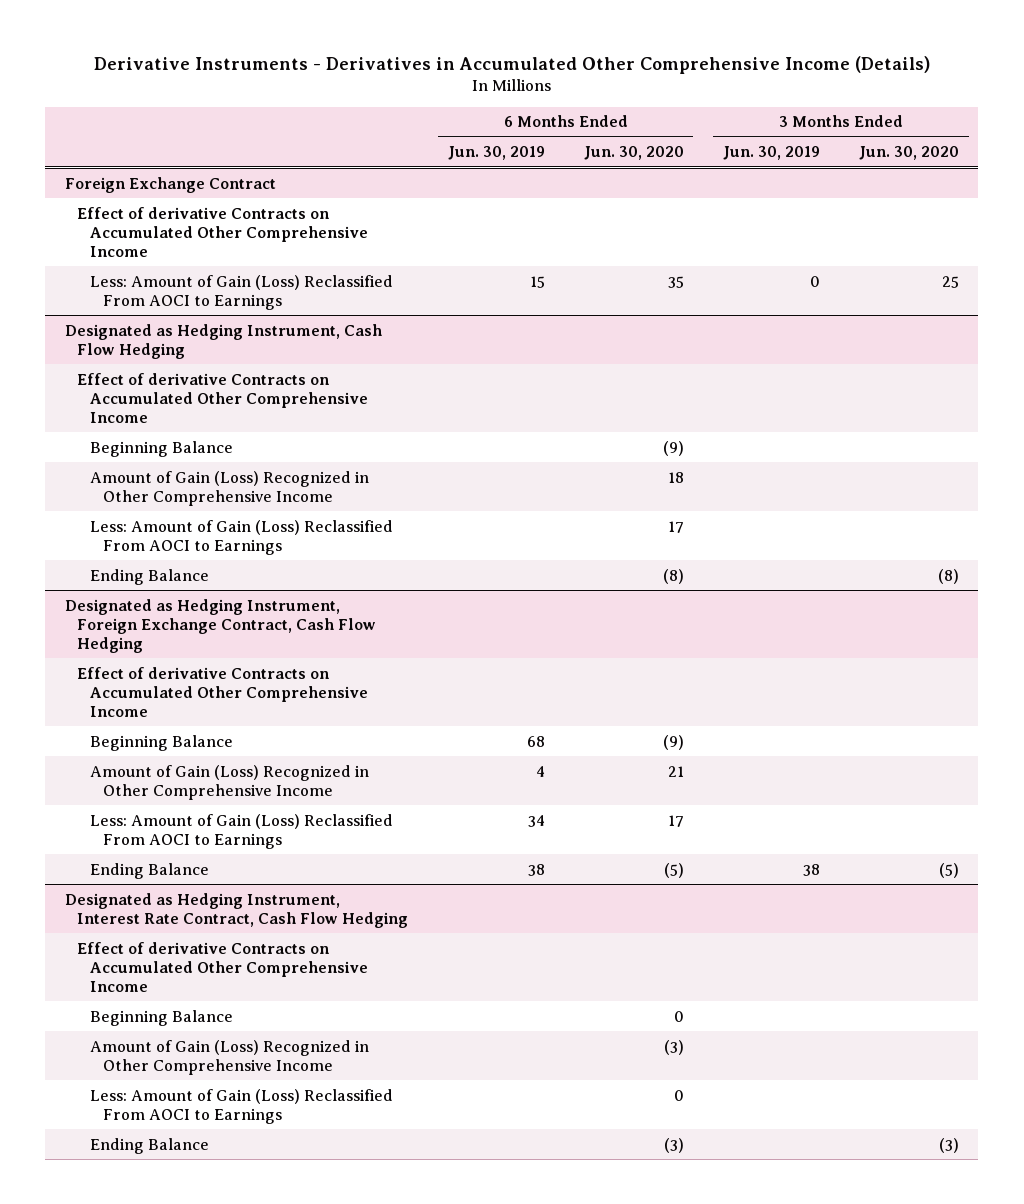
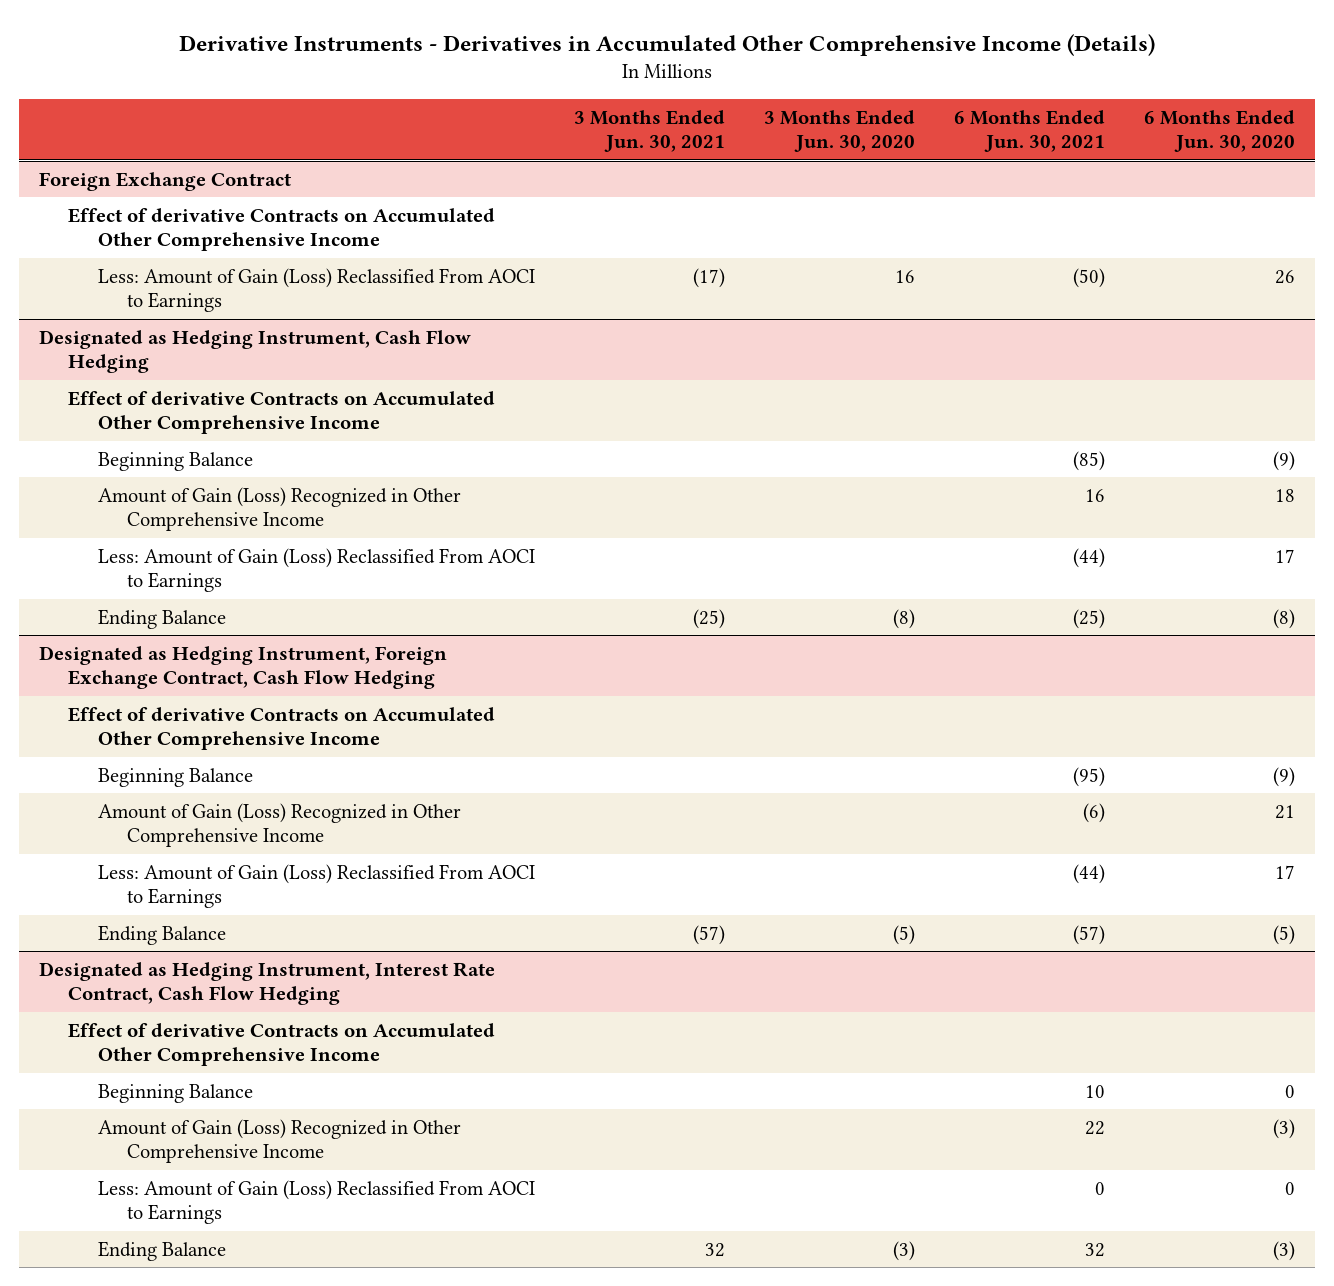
- | 6 Months Ended Jun. 30, 2019 | 6 Months Ended Jun. 30, 2020 | 3 Months Ended Jun. 30, 2019 | 3 Months Ended Jun. 30, 2020
+ | 3 Months Ended Jun. 30, 2021 | 3 Months Ended Jun. 30, 2020 | 6 Months Ended Jun. 30, 2021 | 6 Months Ended Jun. 30, 2020
@ Foreign Exchange Contract
- Less: Amount of Gain (Loss) Reclassified From AOCI to Earnings | 15 | 35 | 0 | 25
+ Less: Amount of Gain (Loss) Reclassified From AOCI to Earnings | (17) | 16 | (50) | 26

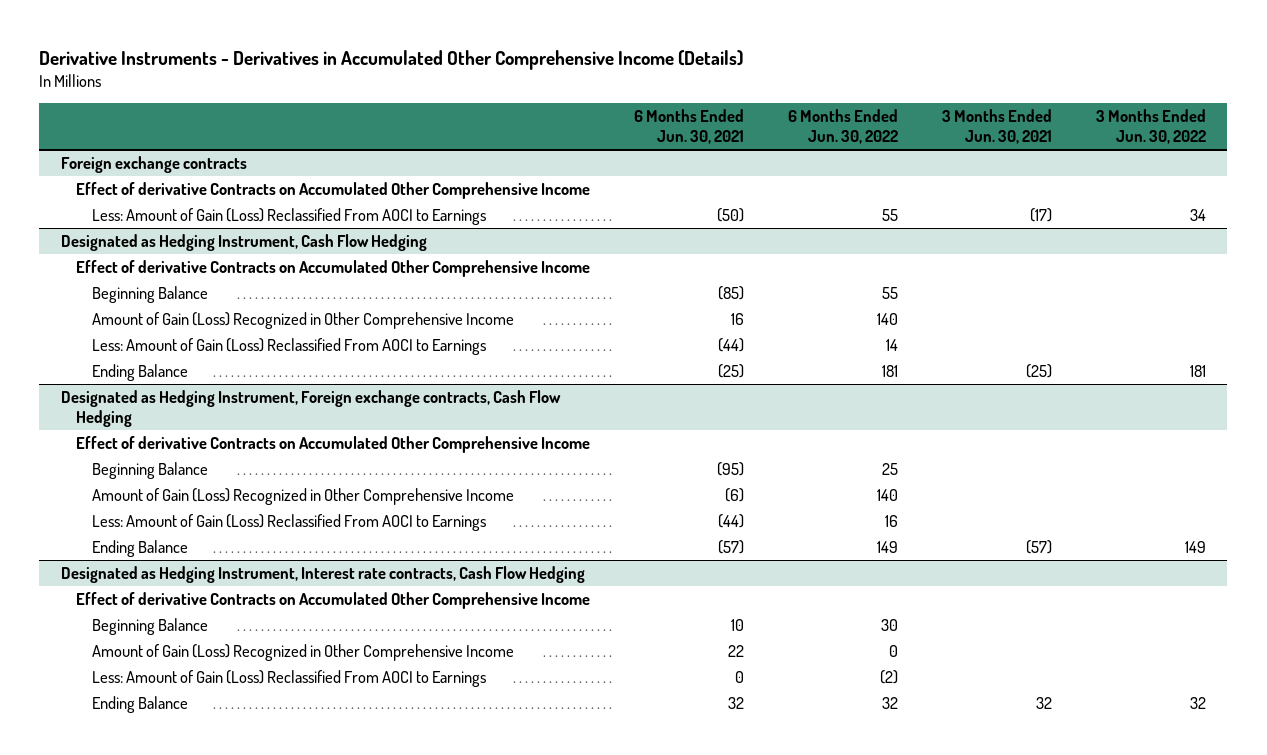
- | 3 Months Ended Jun. 30, 2021 | 3 Months Ended Jun. 30, 2020 | 6 Months Ended Jun. 30, 2021 | 6 Months Ended Jun. 30, 2020
+ | 6 Months Ended Jun. 30, 2021 | 6 Months Ended Jun. 30, 2022 | 3 Months Ended Jun. 30, 2021 | 3 Months Ended Jun. 30, 2022
- Foreign Exchange Contract
+ Foreign exchange contracts
- Designated as Hedging Instrument, Foreign Exchange Contract, Cash Flow Hedging
+ Designated as Hedging Instrument, Foreign exchange contracts, Cash Flow Hedging
- Designated as Hedging Instrument, Interest Rate Contract, Cash Flow Hedging
+ Designated as Hedging Instrument, Interest rate contracts, Cash Flow Hedging

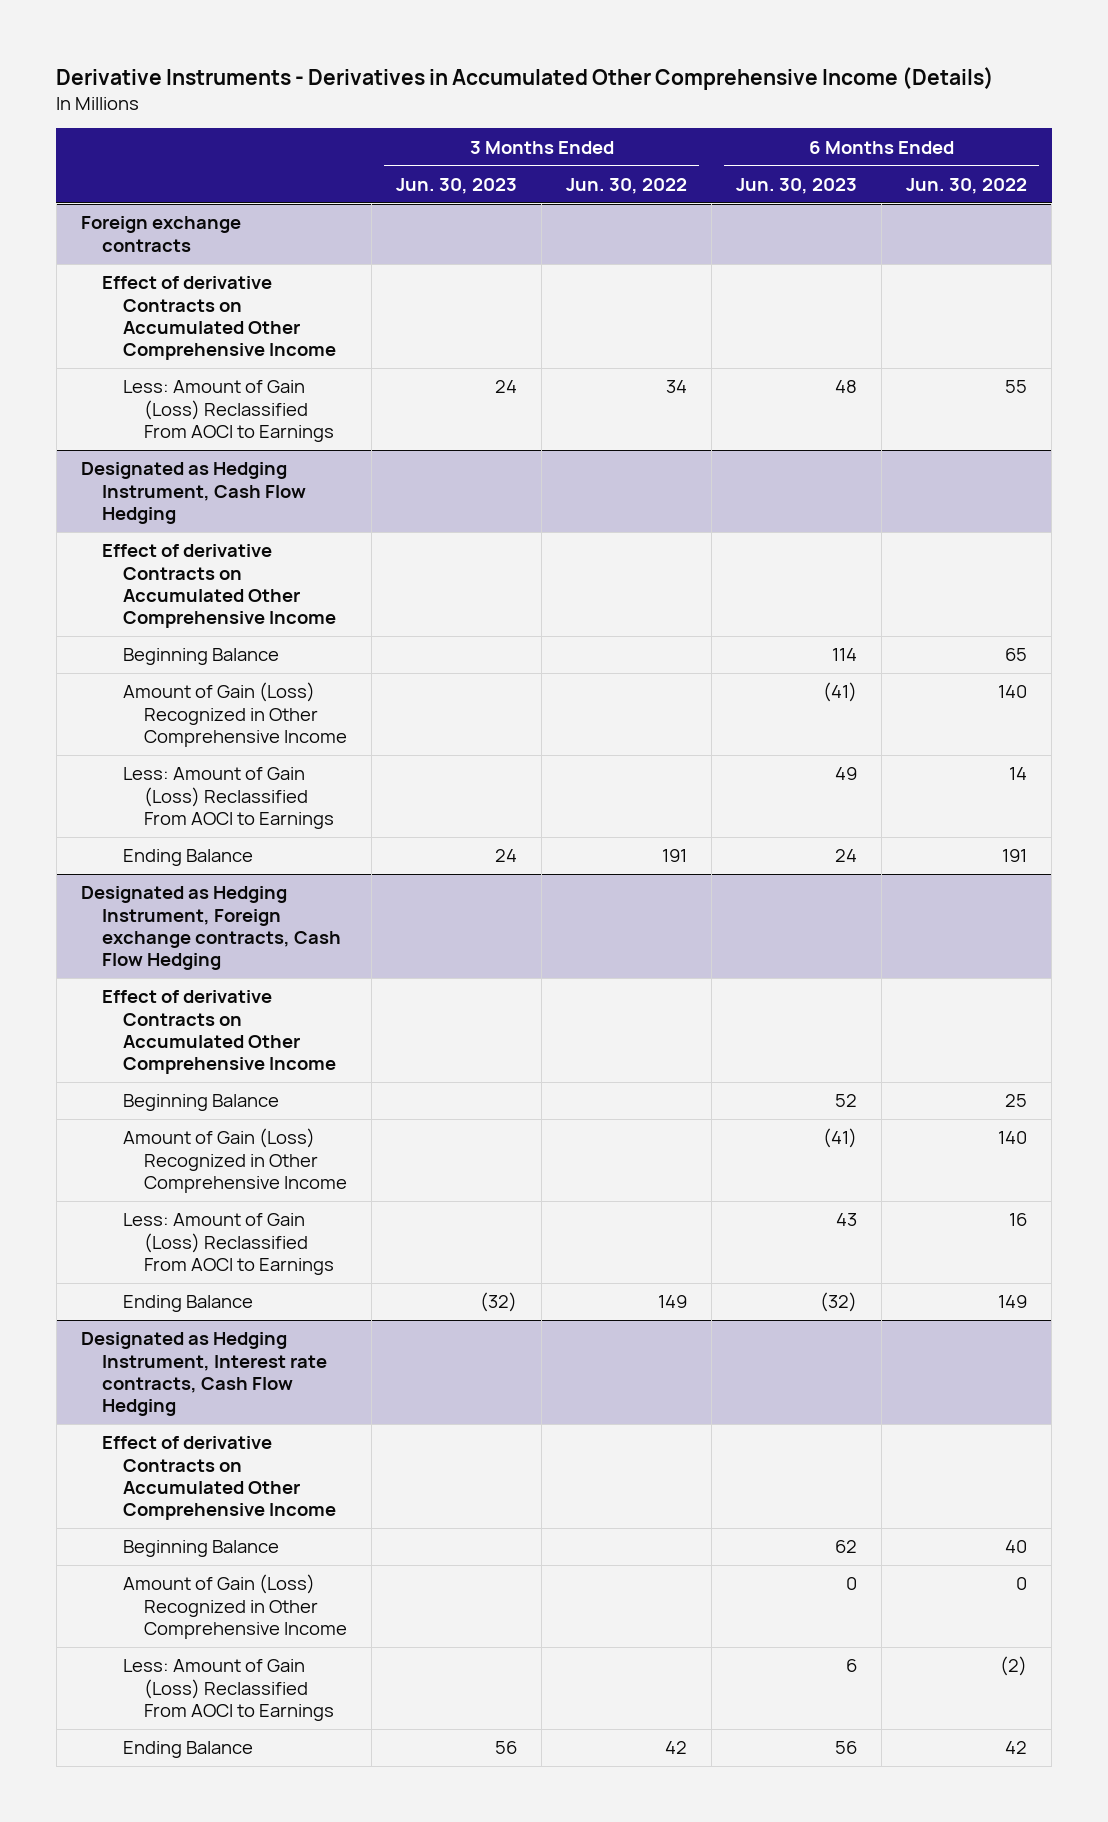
- | 6 Months Ended Jun. 30, 2021 | 6 Months Ended Jun. 30, 2022 | 3 Months Ended Jun. 30, 2021 | 3 Months Ended Jun. 30, 2022
+ | 3 Months Ended Jun. 30, 2023 | 3 Months Ended Jun. 30, 2022 | 6 Months Ended Jun. 30, 2023 | 6 Months Ended Jun. 30, 2022
@ Designated as Hedging Instrument, Cash Flow Hedging
- Beginning Balance | (85) | 55 | |
+ Beginning Balance | | | 114 | 65
- Ending Balance | (25) | 181 | (25) | 181
+ Ending Balance | 24 | 191 | 24 | 191
@ Designated as Hedging Instrument, Interest rate contracts, Cash Flow Hedging
- Beginning Balance | 10 | 30 | |
+ Beginning Balance | | | 62 | 40
- Ending Balance | 32 | 32 | 32 | 32
+ Ending Balance | 56 | 42 | 56 | 42

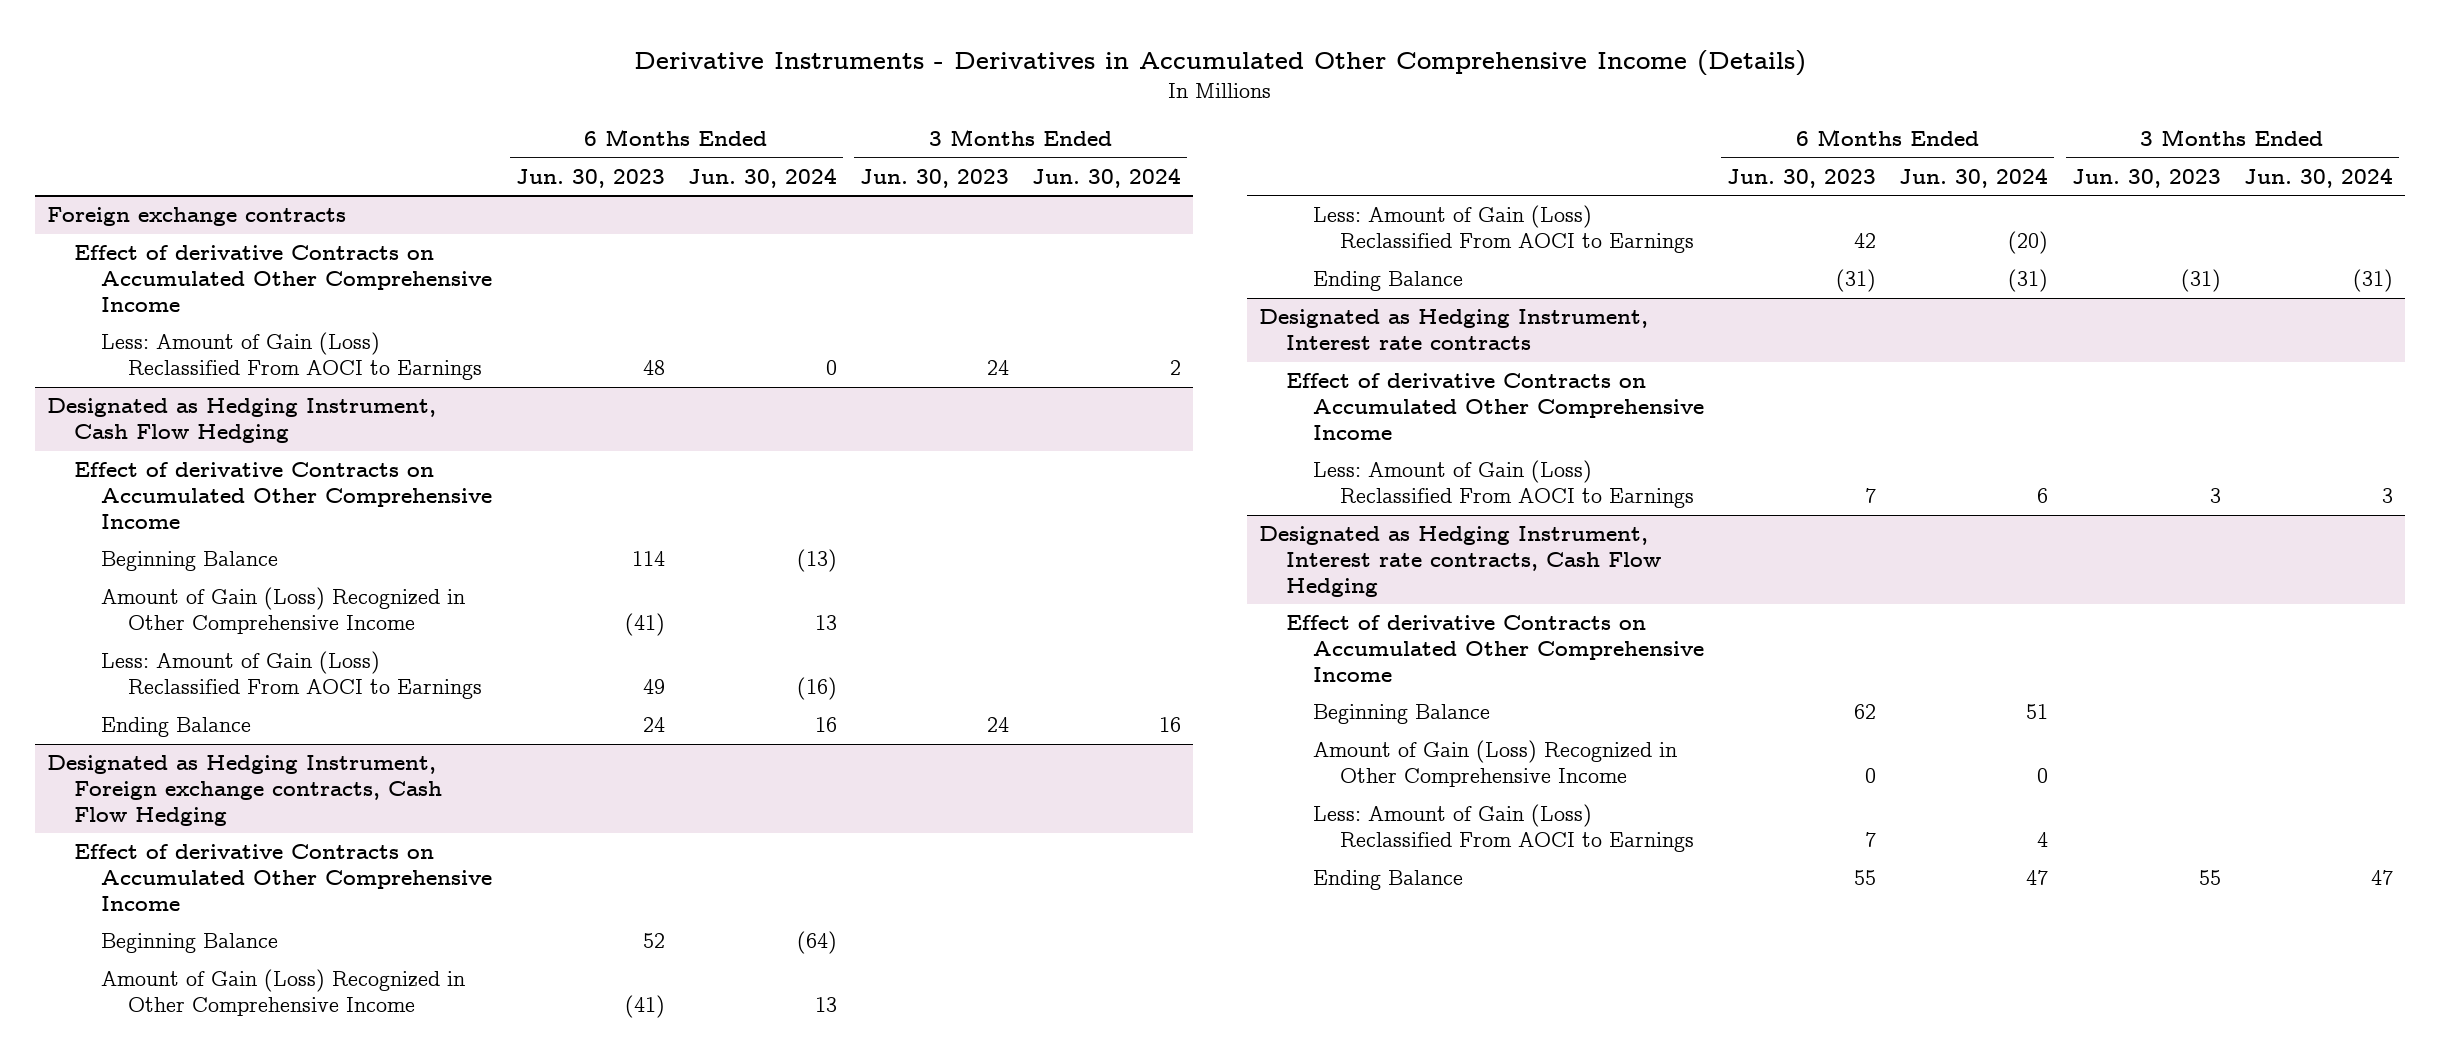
- | 3 Months Ended Jun. 30, 2023 | 3 Months Ended Jun. 30, 2022 | 6 Months Ended Jun. 30, 2023 | 6 Months Ended Jun. 30, 2022
+ | 6 Months Ended Jun. 30, 2023 | 6 Months Ended Jun. 30, 2024 | 3 Months Ended Jun. 30, 2023 | 3 Months Ended Jun. 30, 2024
@ Designated as Hedging Instrument, Foreign exchange contracts, Cash Flow Hedging
- Less: Amount of Gain (Loss) Reclassified From AOCI to Earnings | | | 43 | 16
- Ending Balance | (32) | 149 | (32) | 149
+ Less: Amount of Gain (Loss) Reclassified From AOCI to Earnings | 42 | (20) | |
+ Ending Balance | (31) | (31) | (31) | (31)
+ Designated as Hedging Instrument, Interest rate contracts
+ Effect of derivative Contracts on Accumulated Other Comprehensive Income
+ Less: Amount of Gain (Loss) Reclassified From AOCI to Earnings | 7 | 6 | 3 | 3
@ Designated as Hedging Instrument, Interest rate contracts, Cash Flow Hedging
- Less: Amount of Gain (Loss) Reclassified From AOCI to Earnings | | | 6 | (2)
- Ending Balance | 56 | 42 | 56 | 42
+ Less: Amount of Gain (Loss) Reclassified From AOCI to Earnings | 7 | 4 | |
+ Ending Balance | 55 | 47 | 55 | 47

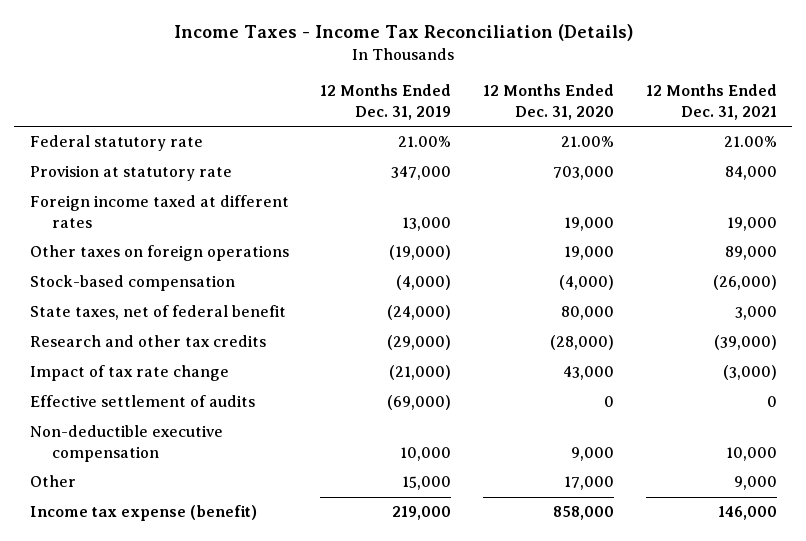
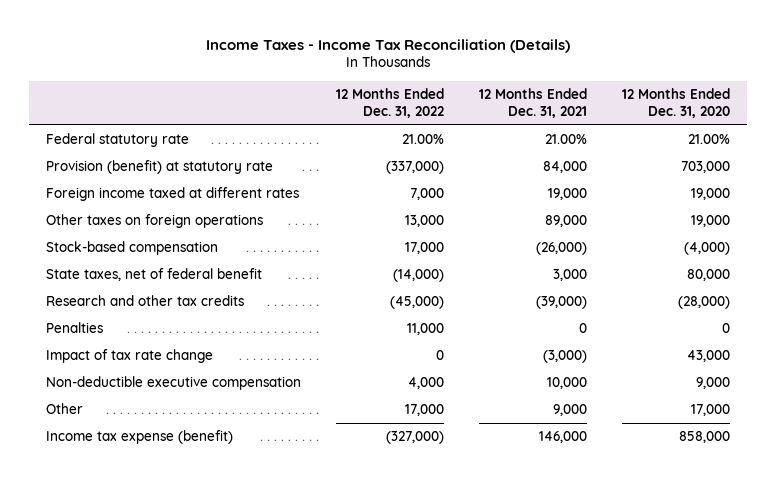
- | 12 Months Ended Dec. 31, 2019 | 12 Months Ended Dec. 31, 2020 | 12 Months Ended Dec. 31, 2021
+ | 12 Months Ended Dec. 31, 2022 | 12 Months Ended Dec. 31, 2021 | 12 Months Ended Dec. 31, 2020
- Provision at statutory rate | 347,000 | 703,000 | 84,000
+ Provision (benefit) at statutory rate | (337,000) | 84,000 | 703,000
+ Penalties | 11,000 | 0 | 0
- Effective settlement of audits | (69,000) | 0 | 0

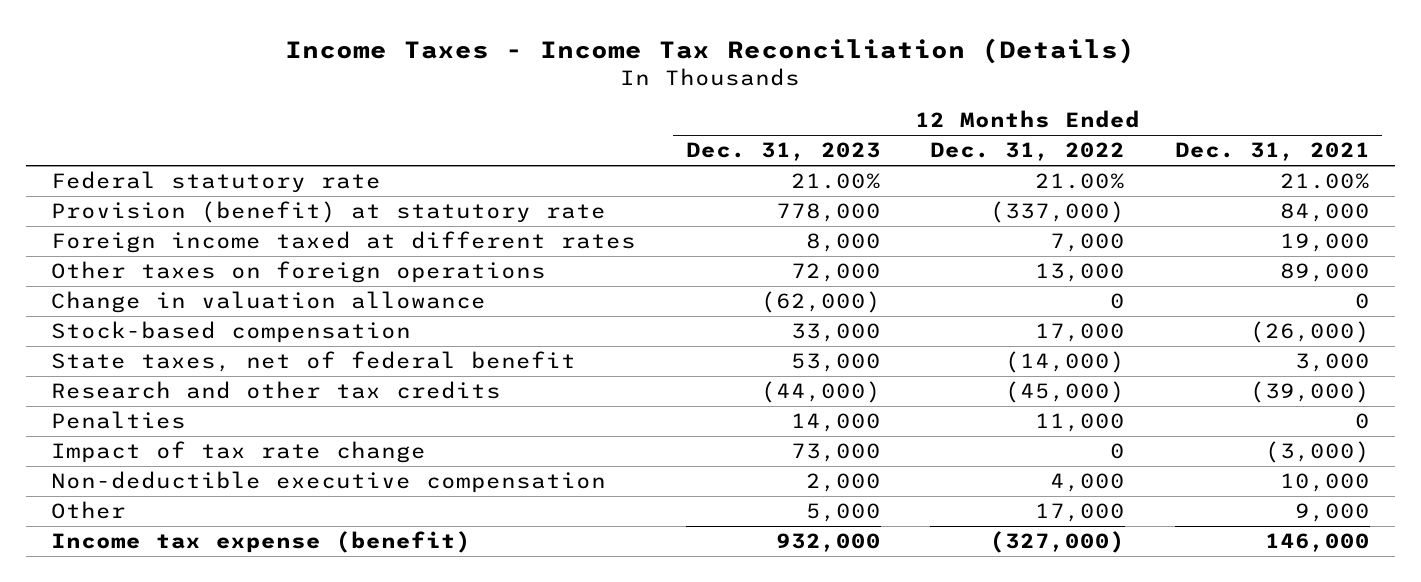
- | 12 Months Ended Dec. 31, 2022 | 12 Months Ended Dec. 31, 2021 | 12 Months Ended Dec. 31, 2020
+ | 12 Months Ended Dec. 31, 2023 | 12 Months Ended Dec. 31, 2022 | 12 Months Ended Dec. 31, 2021
+ Change in valuation allowance | (62,000) | 0 | 0

